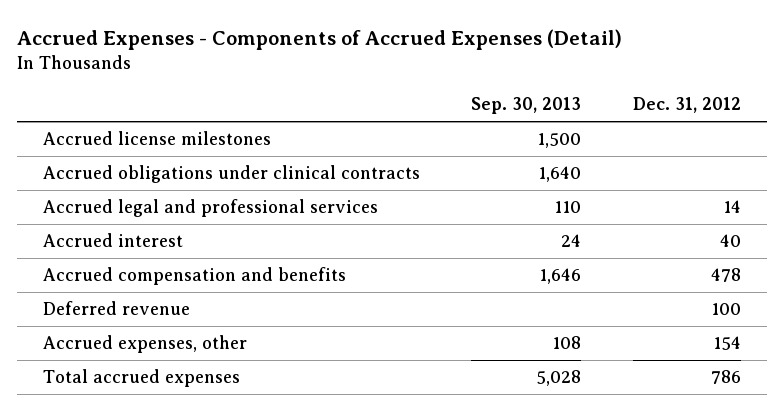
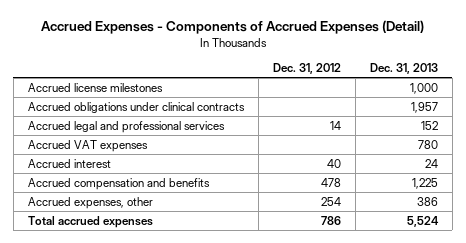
- | Sep. 30, 2013 | Dec. 31, 2012
+ | Dec. 31, 2012 | Dec. 31, 2013
+ Accrued VAT expenses | | 780
- Deferred revenue | | 100
- Accrued expenses, other | 108 | 154
+ Accrued expenses, other | 254 | 386

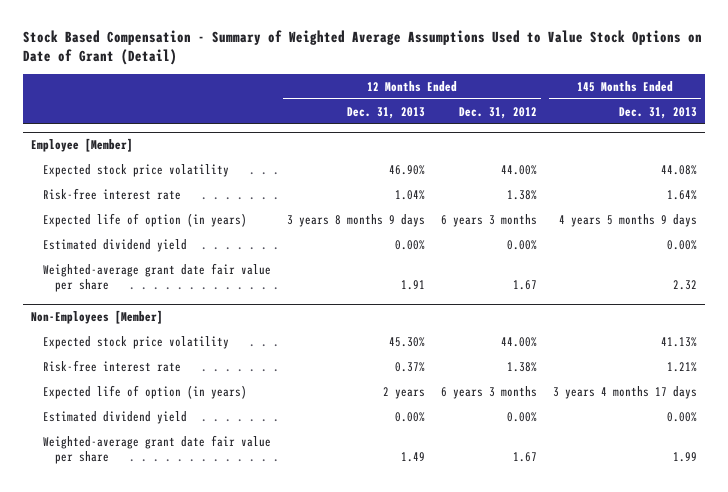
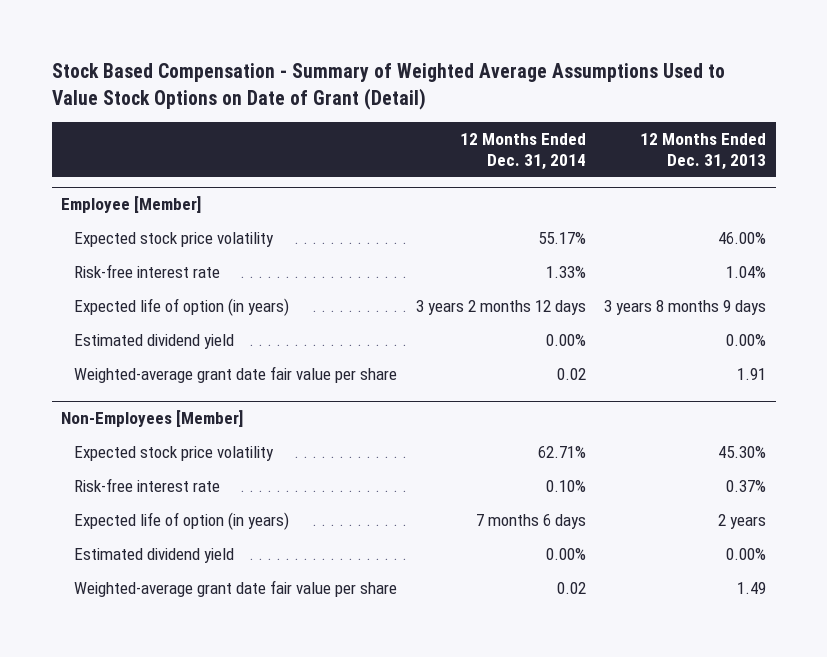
- | 12 Months Ended Dec. 31, 2013 | 12 Months Ended Dec. 31, 2012 | 145 Months Ended Dec. 31, 2013
+ | 12 Months Ended Dec. 31, 2014 | 12 Months Ended Dec. 31, 2013
@ Employee [Member]
- Expected stock price volatility | 46.90% | 44.00% | 44.08%
+ Expected stock price volatility | 55.17% | 46.00%

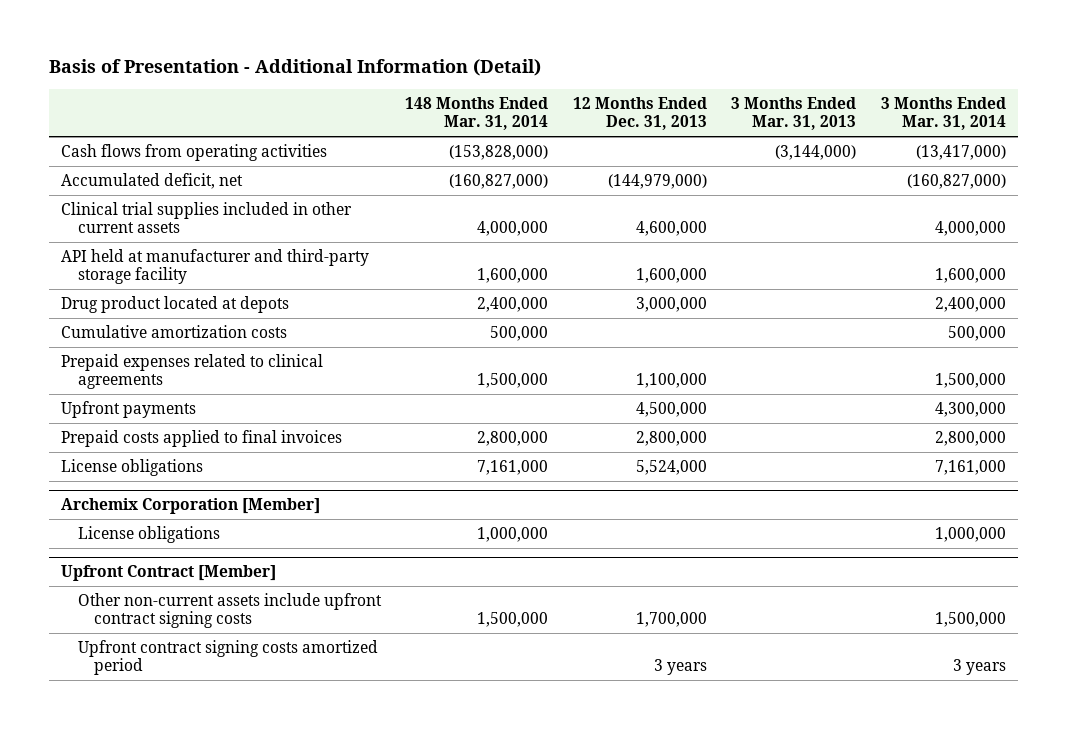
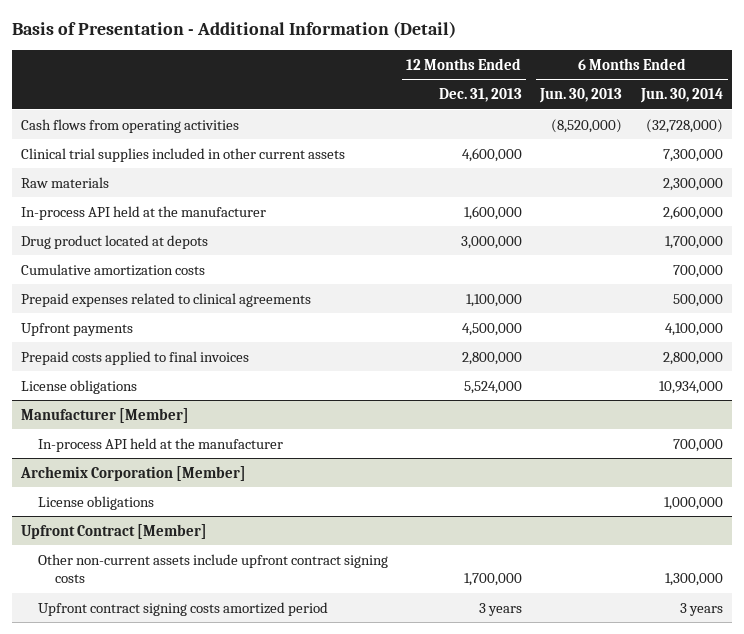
- | 148 Months Ended Mar. 31, 2014 | 12 Months Ended Dec. 31, 2013 | 3 Months Ended Mar. 31, 2013 | 3 Months Ended Mar. 31, 2014
+ | 12 Months Ended Dec. 31, 2013 | 6 Months Ended Jun. 30, 2013 | 6 Months Ended Jun. 30, 2014
- Accumulated deficit, net | (160,827,000) | (144,979,000) | | (160,827,000)
- API held at manufacturer and third-party storage facility | 1,600,000 | 1,600,000 | | 1,600,000
+ Raw materials | | | 2,300,000
+ In-process API held at the manufacturer | 1,600,000 | | 2,600,000
+ Manufacturer [Member]
+ In-process API held at the manufacturer | | | 700,000

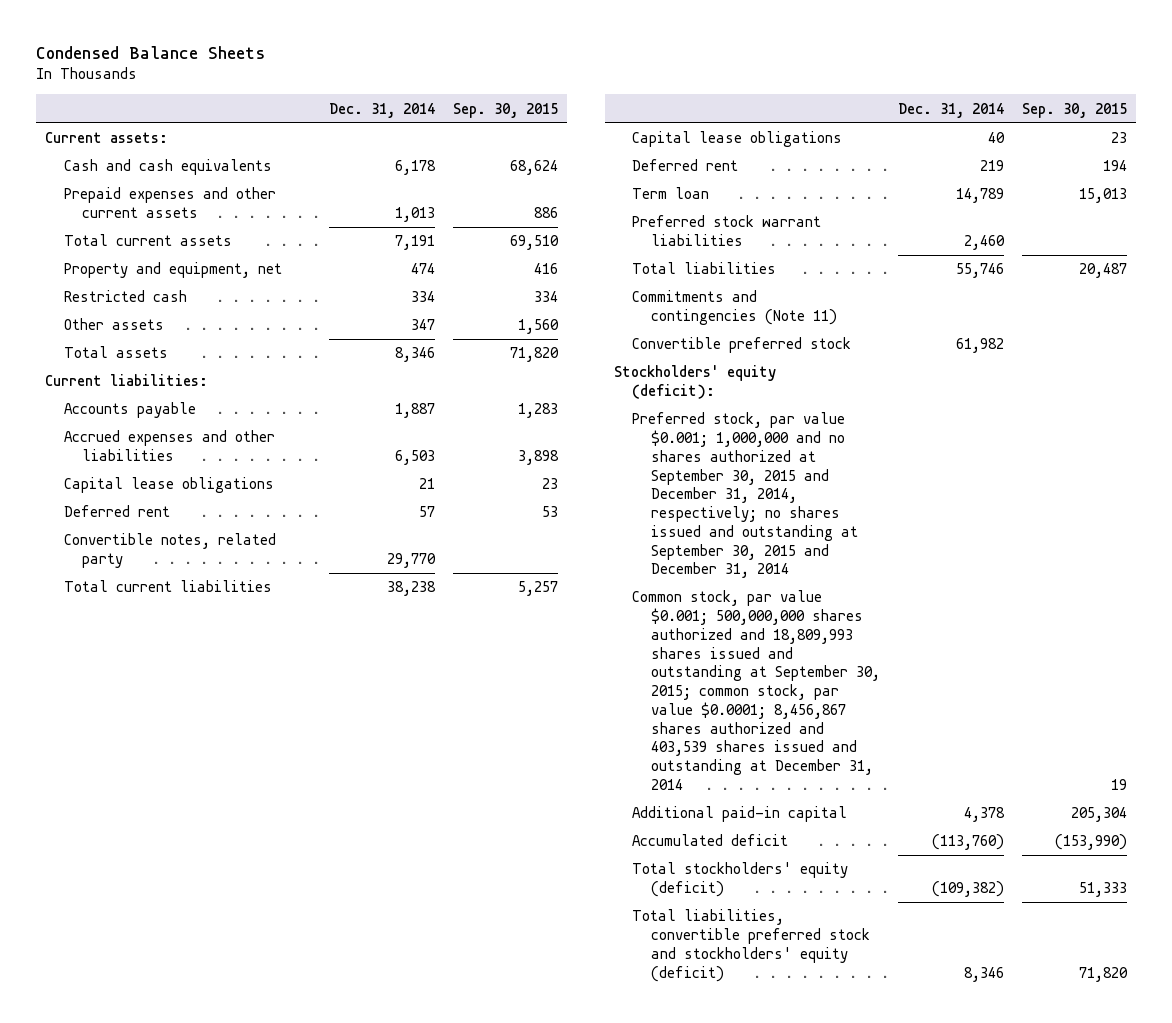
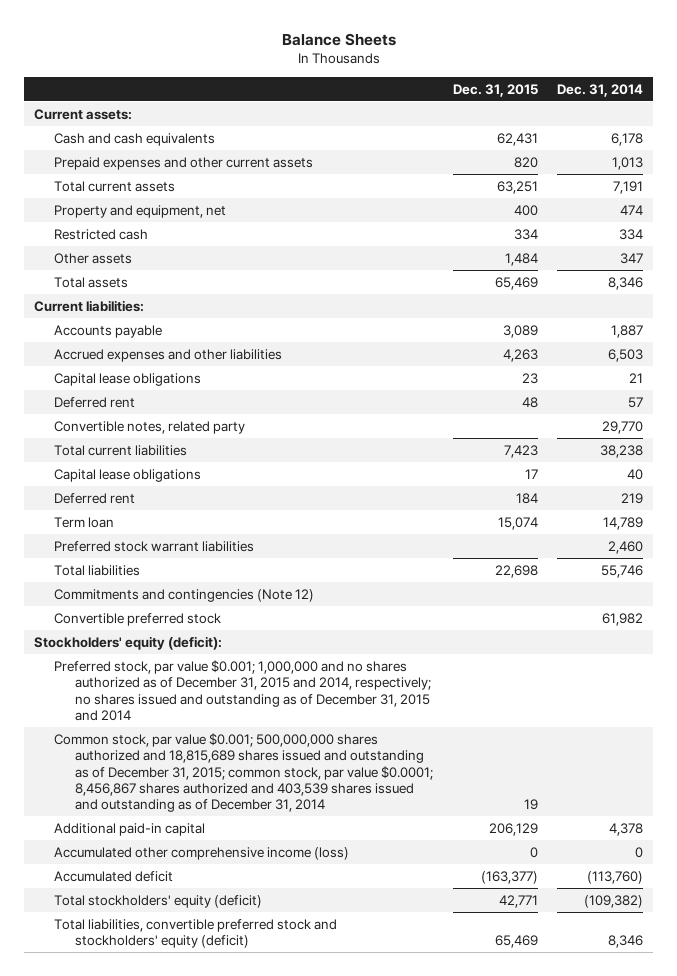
- Condensed Balance Sheets
+ Balance Sheets
- | Dec. 31, 2014 | Sep. 30, 2015
+ | Dec. 31, 2015 | Dec. 31, 2014
- Commitments and contingencies (Note 11)
+ Commitments and contingencies (Note 12)
- Preferred stock, par value $0.001; 1,000,000 and no shares authorized at September 30, 2015 and December 31, 2014, respectively; no shares issued and outstanding at September 30, 2015 and December 31, 2014
- Common stock, par value $0.001; 500,000,000 shares authorized and 18,809,993 shares issued and outstanding at September 30, 2015; common stock, par value $0.0001; 8,456,867 shares authorized and 403,539 shares issued and outstanding at December 31, 2014 | | 19
+ Preferred stock, par value $0.001; 1,000,000 and no shares authorized as of December 31, 2015 and 2014, respectively; no shares issued and outstanding as of December 31, 2015 and 2014
+ Common stock, par value $0.001; 500,000,000 shares authorized and 18,815,689 shares issued and outstanding as of December 31, 2015; common stock, par value $0.0001; 8,456,867 shares authorized and 403,539 shares issued and outstanding as of December 31, 2014 | 19 |
+ Accumulated other comprehensive income (loss) | 0 | 0

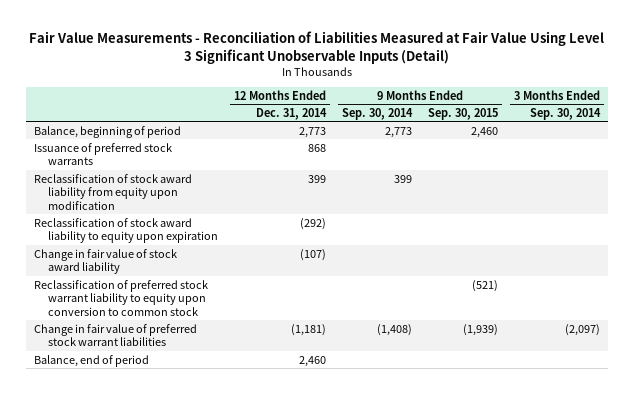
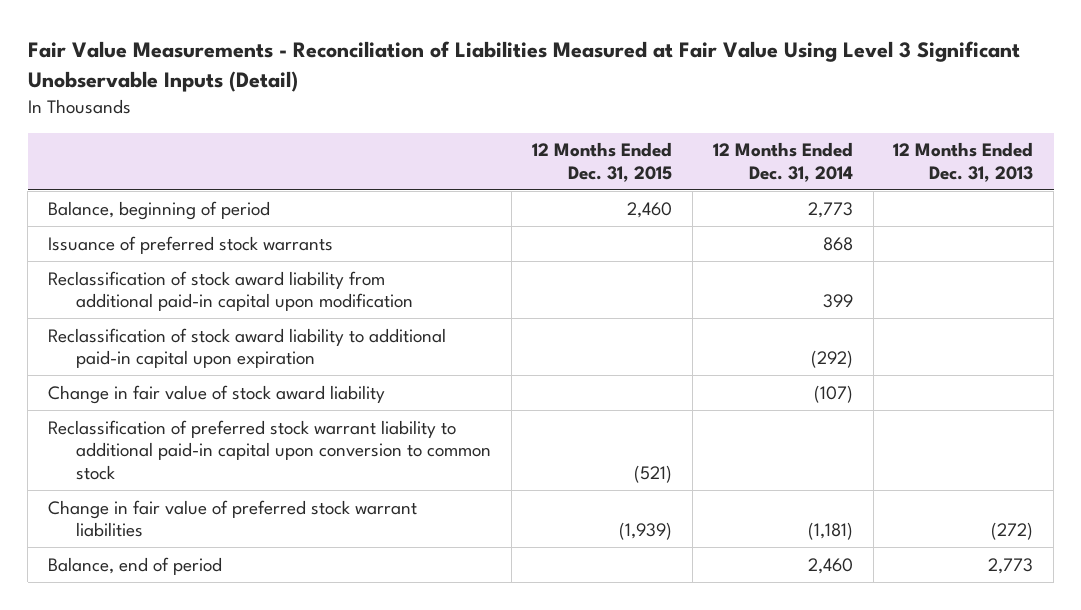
- | 12 Months Ended Dec. 31, 2014 | 9 Months Ended Sep. 30, 2014 | 9 Months Ended Sep. 30, 2015 | 3 Months Ended Sep. 30, 2014
+ | 12 Months Ended Dec. 31, 2015 | 12 Months Ended Dec. 31, 2014 | 12 Months Ended Dec. 31, 2013
- Reclassification of stock award liability from equity upon modification | 399 | 399 | |
- Reclassification of stock award liability to equity upon expiration | (292) | | |
+ Reclassification of stock award liability from additional paid-in capital upon modification | | 399 |
+ Reclassification of stock award liability to additional paid-in capital upon expiration | | (292) |
- Reclassification of preferred stock warrant liability to equity upon conversion to common stock | | | (521) |
+ Reclassification of preferred stock warrant liability to additional paid-in capital upon conversion to common stock | (521) | |

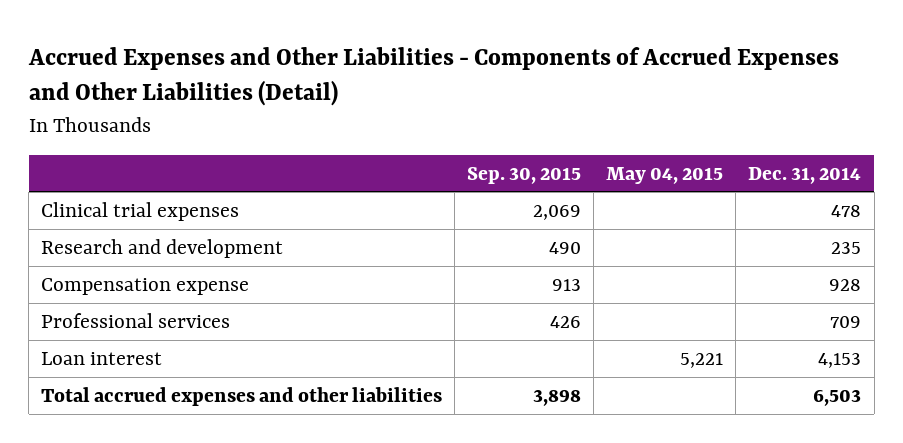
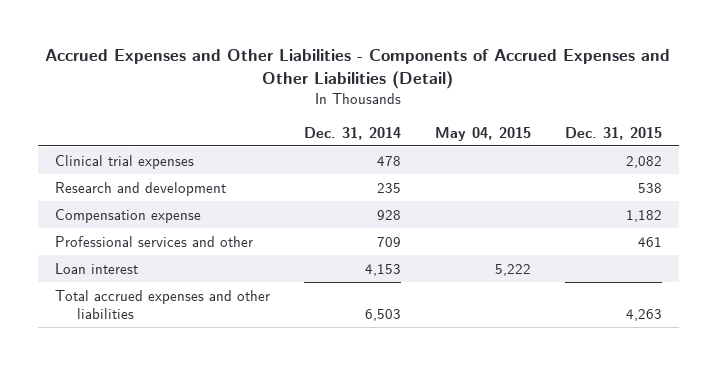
- | Sep. 30, 2015 | May 04, 2015 | Dec. 31, 2014
+ | Dec. 31, 2014 | May 04, 2015 | Dec. 31, 2015
- Professional services | 426 | | 709
- Loan interest | | 5,221 | 4,153
+ Professional services and other | 709 | | 461
+ Loan interest | 4,153 | 5,222 |

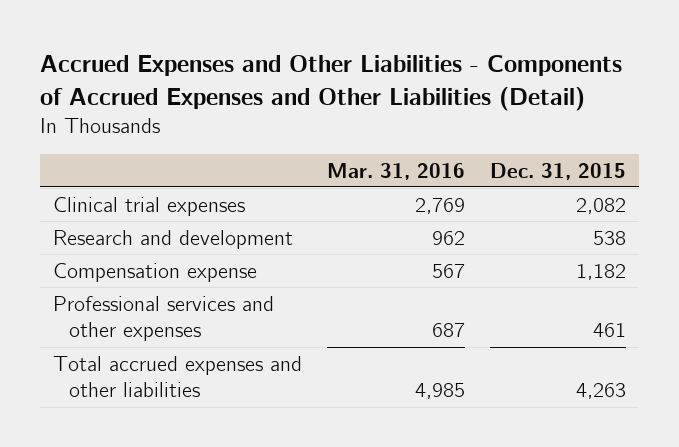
- | Dec. 31, 2014 | May 04, 2015 | Dec. 31, 2015
+ | Mar. 31, 2016 | Dec. 31, 2015
- Professional services and other | 709 | | 461
- Loan interest | 4,153 | 5,222 |
+ Professional services and other expenses | 687 | 461

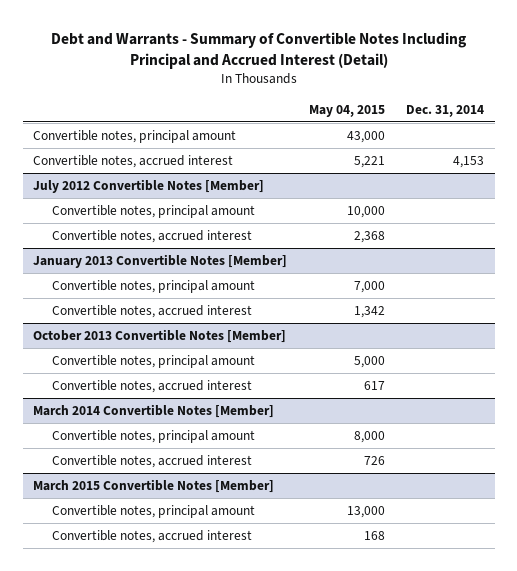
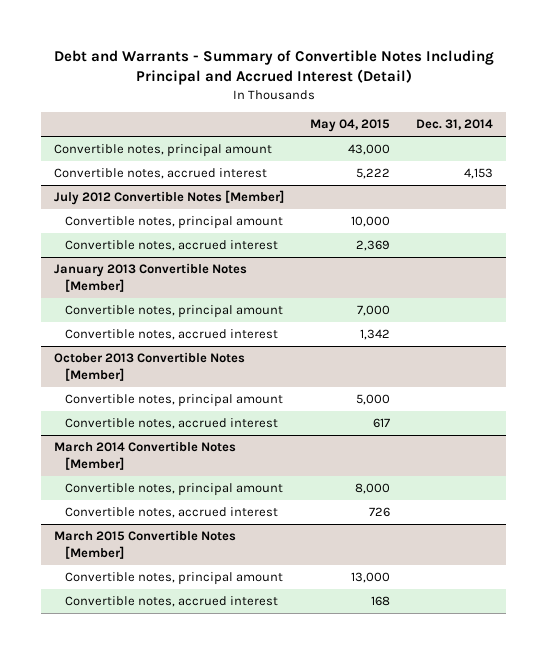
- Convertible notes, accrued interest | 5,221 | 4,153
+ Convertible notes, accrued interest | 5,222 | 4,153
@ July 2012 Convertible Notes [Member]
- Convertible notes, accrued interest | 2,368 |
+ Convertible notes, accrued interest | 2,369 |

